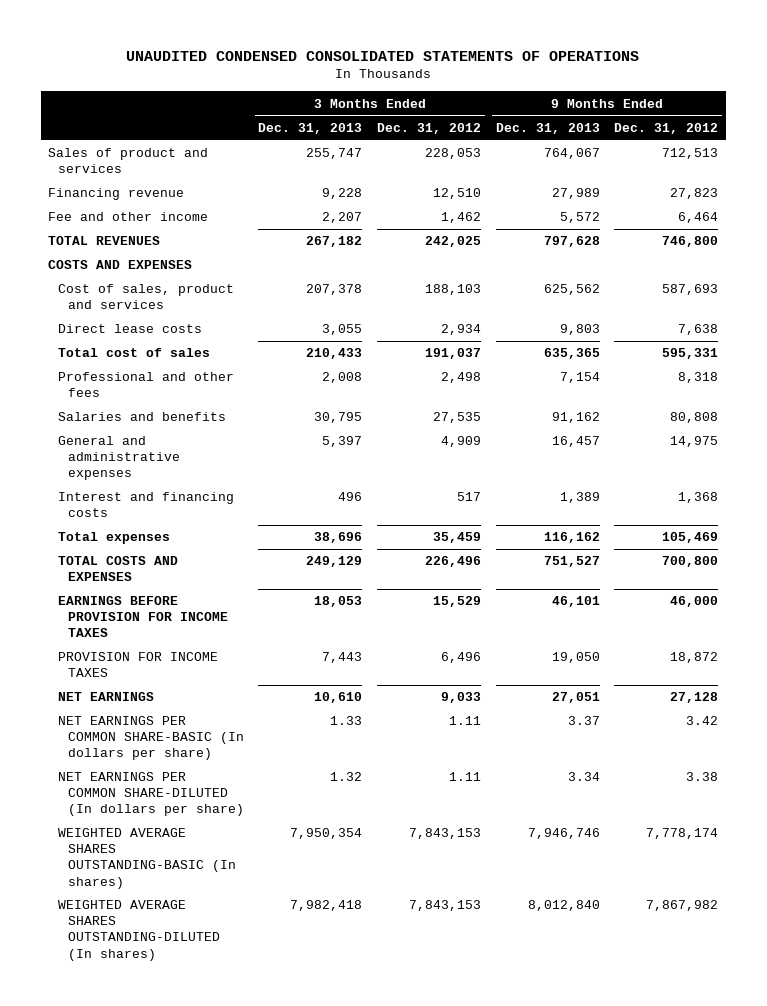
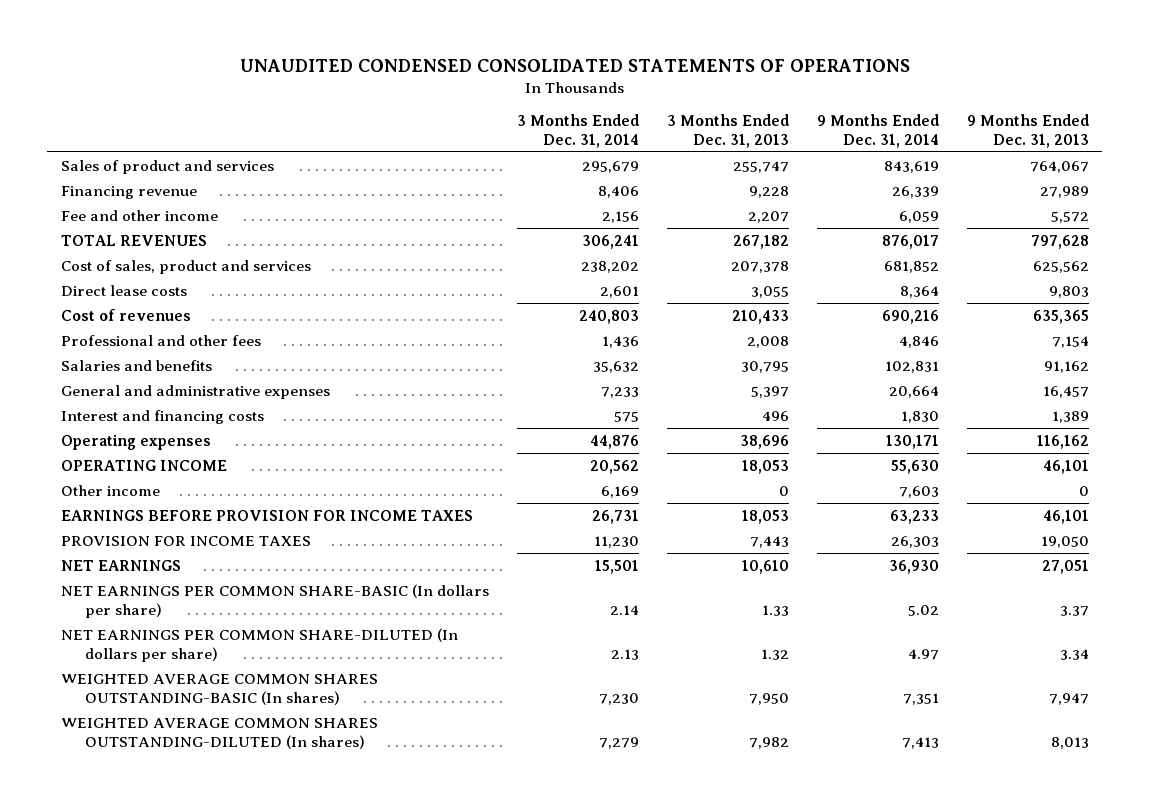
- | 3 Months Ended Dec. 31, 2013 | 3 Months Ended Dec. 31, 2012 | 9 Months Ended Dec. 31, 2013 | 9 Months Ended Dec. 31, 2012
+ | 3 Months Ended Dec. 31, 2014 | 3 Months Ended Dec. 31, 2013 | 9 Months Ended Dec. 31, 2014 | 9 Months Ended Dec. 31, 2013
- COSTS AND EXPENSES
- Total cost of sales | 210,433 | 191,037 | 635,365 | 595,331
+ Cost of revenues | 240,803 | 210,433 | 690,216 | 635,365
- Total expenses | 38,696 | 35,459 | 116,162 | 105,469
- TOTAL COSTS AND EXPENSES | 249,129 | 226,496 | 751,527 | 700,800
+ Operating expenses | 44,876 | 38,696 | 130,171 | 116,162
+ OPERATING INCOME | 20,562 | 18,053 | 55,630 | 46,101
+ Other income | 6,169 | 0 | 7,603 | 0
- WEIGHTED AVERAGE SHARES OUTSTANDING-BASIC (In shares) | 7,950,354 | 7,843,153 | 7,946,746 | 7,778,174
- WEIGHTED AVERAGE SHARES OUTSTANDING-DILUTED (In shares) | 7,982,418 | 7,843,153 | 8,012,840 | 7,867,982
+ WEIGHTED AVERAGE COMMON SHARES OUTSTANDING-BASIC (In shares) | 7,230 | 7,950 | 7,351 | 7,947
+ WEIGHTED AVERAGE COMMON SHARES OUTSTANDING-DILUTED (In shares) | 7,279 | 7,982 | 7,413 | 8,013

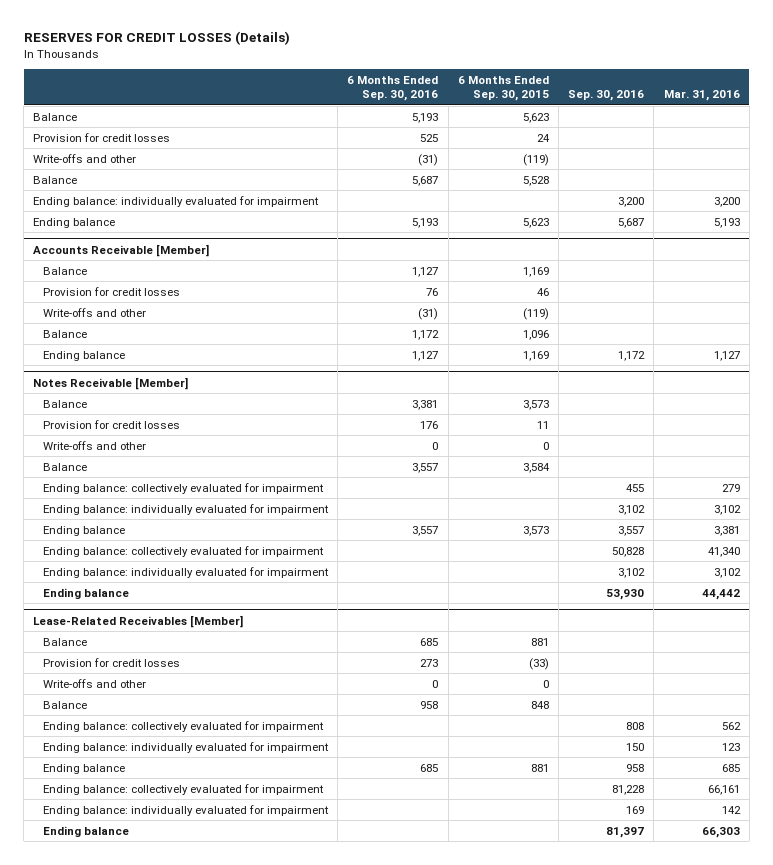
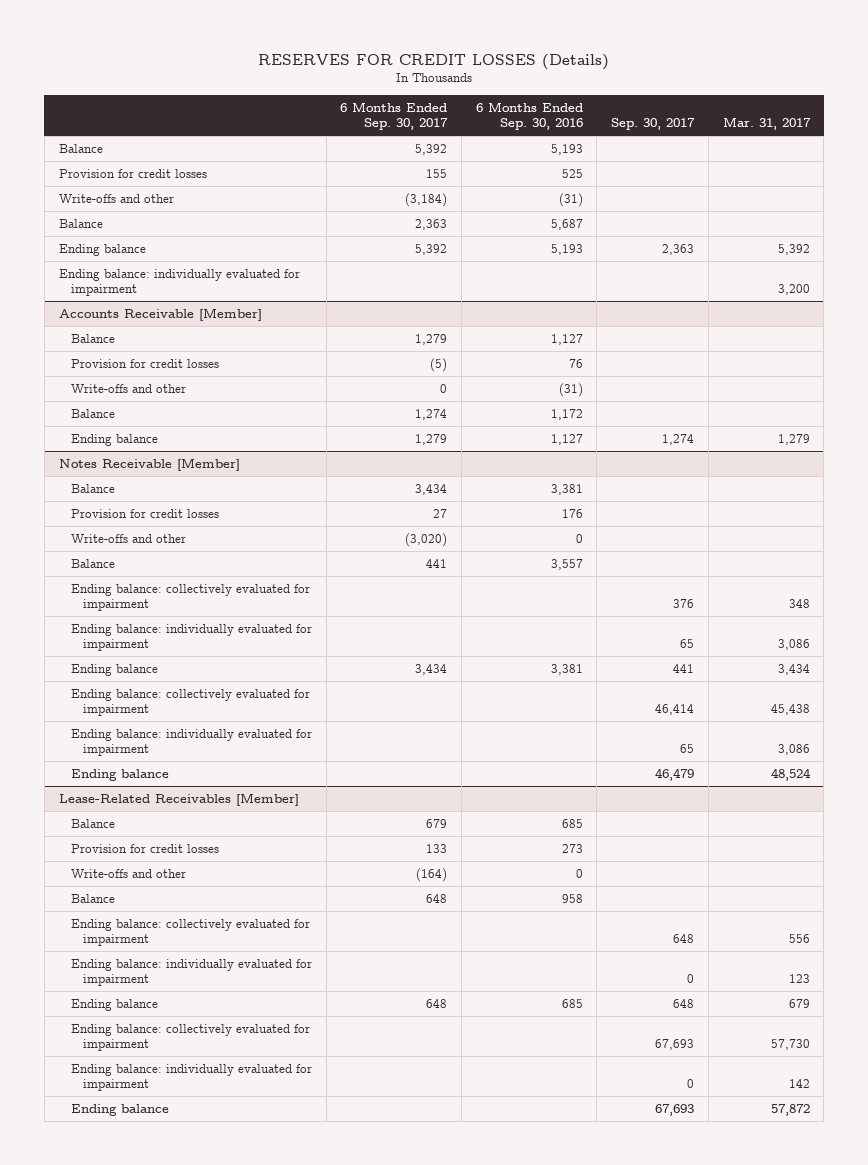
- | 6 Months Ended Sep. 30, 2016 | 6 Months Ended Sep. 30, 2015 | Sep. 30, 2016 | Mar. 31, 2016
+ | 6 Months Ended Sep. 30, 2017 | 6 Months Ended Sep. 30, 2016 | Sep. 30, 2017 | Mar. 31, 2017
moved down: Ending balance: individually evaluated for impairment | | | | 3,200
@ Notes Receivable [Member]
- Ending balance | 3,557 | 3,573 | 3,557 | 3,381
+ Ending balance | 3,434 | 3,381 | 441 | 3,434

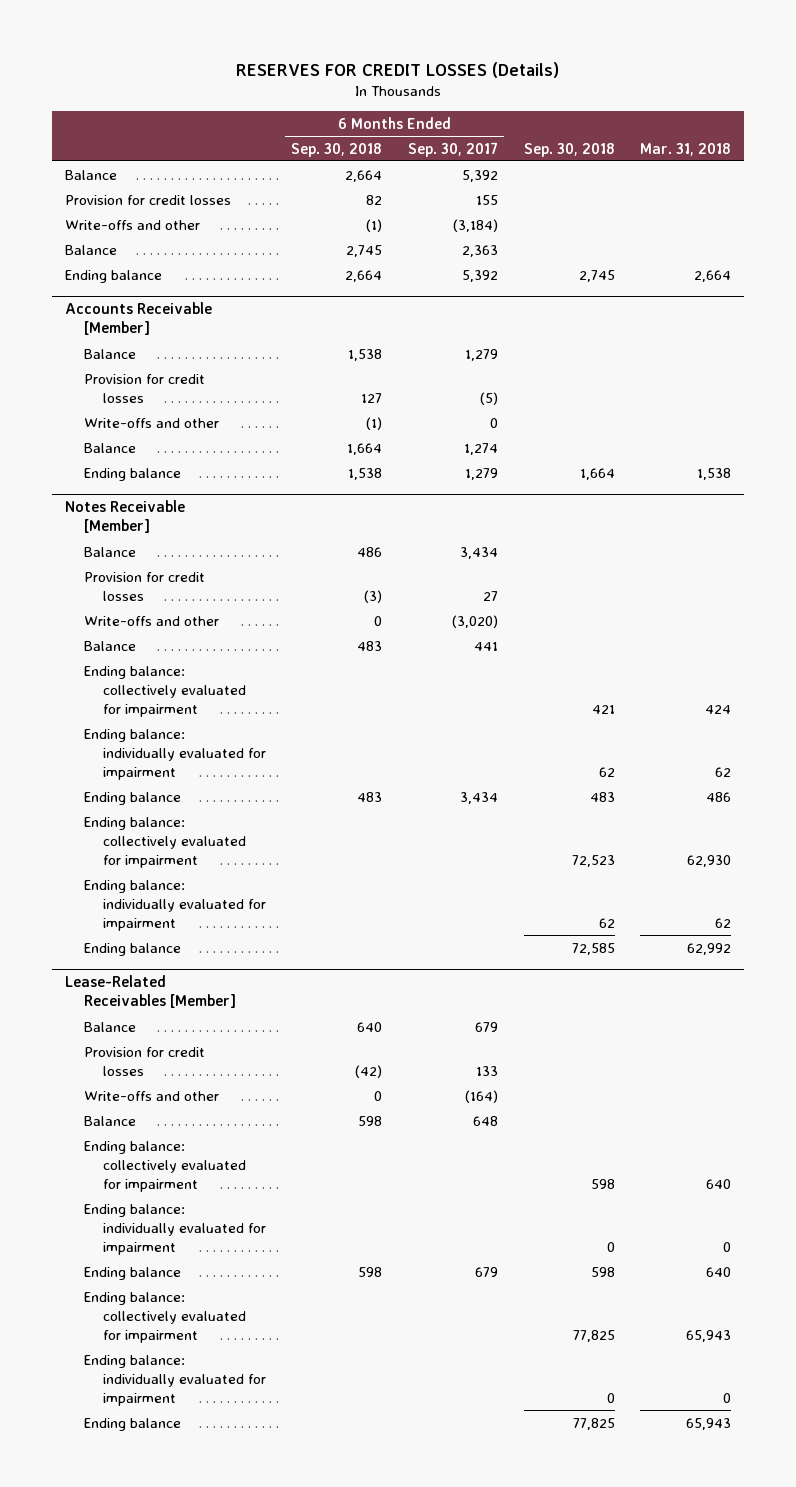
- | 6 Months Ended Sep. 30, 2017 | 6 Months Ended Sep. 30, 2016 | Sep. 30, 2017 | Mar. 31, 2017
+ | 6 Months Ended Sep. 30, 2018 | 6 Months Ended Sep. 30, 2017 | Sep. 30, 2018 | Mar. 31, 2018
- Ending balance: individually evaluated for impairment | | | | 3,200
@ Lease-Related Receivables [Member]
- Ending balance | 648 | 685 | 648 | 679
+ Ending balance | 598 | 679 | 598 | 640

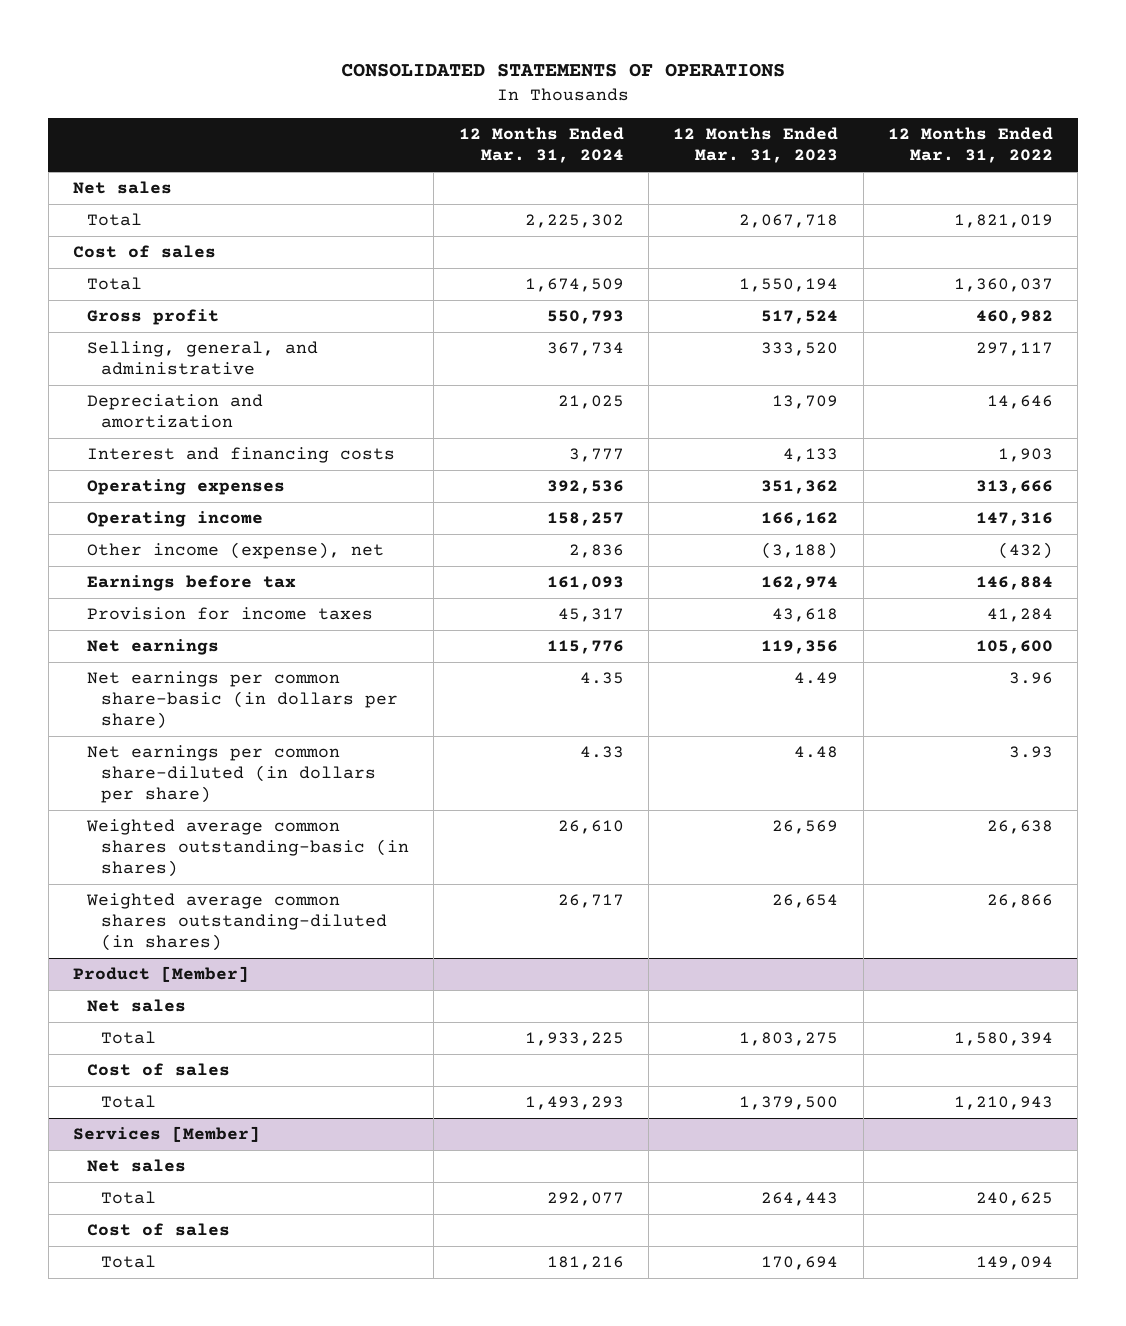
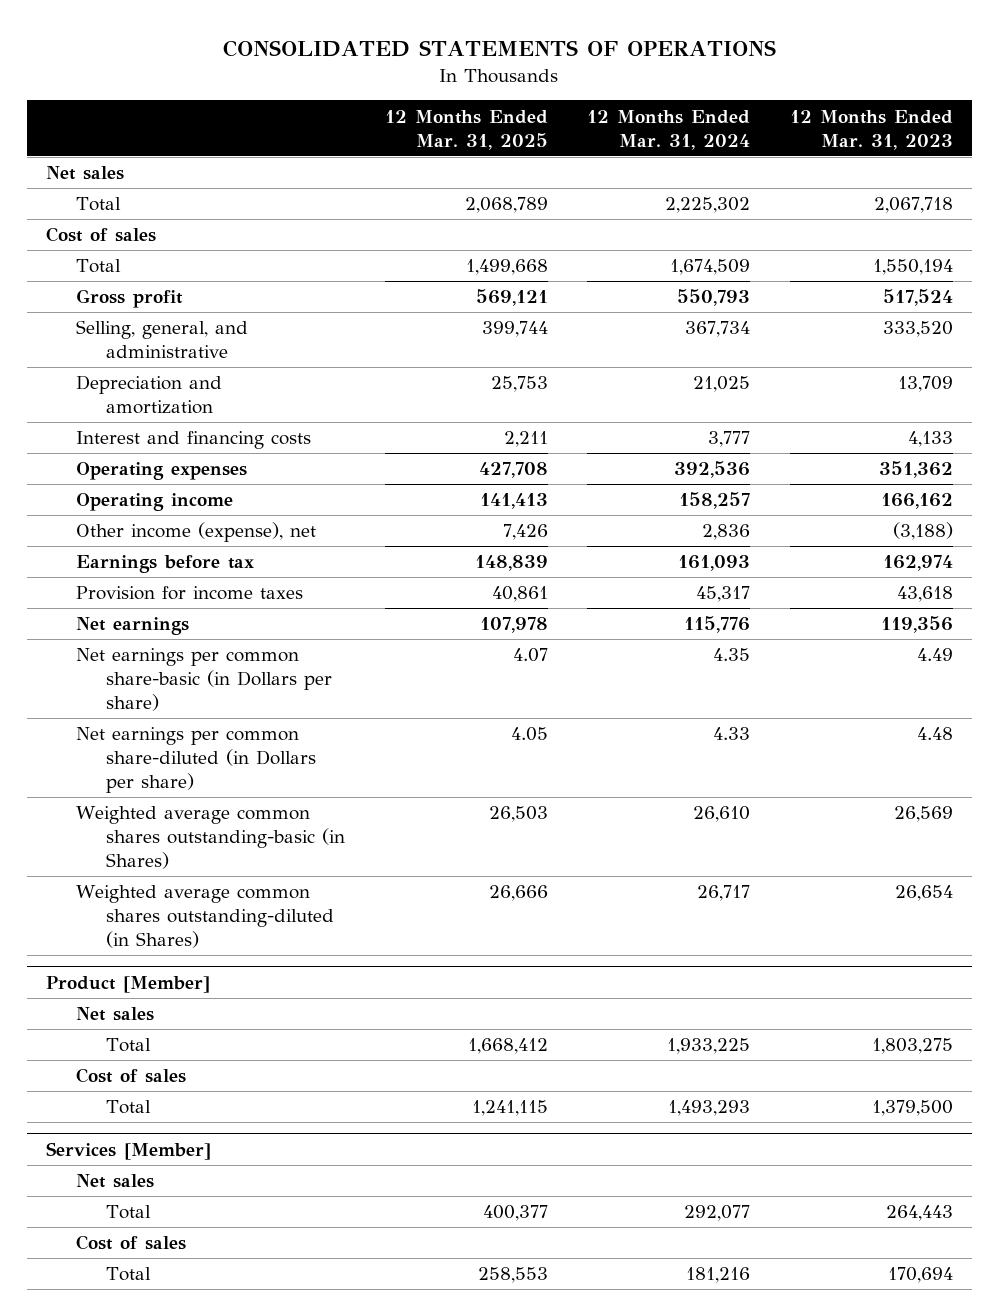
- | 12 Months Ended Mar. 31, 2024 | 12 Months Ended Mar. 31, 2023 | 12 Months Ended Mar. 31, 2022
+ | 12 Months Ended Mar. 31, 2025 | 12 Months Ended Mar. 31, 2024 | 12 Months Ended Mar. 31, 2023
- Net earnings per common share-basic (in dollars per share) | 4.35 | 4.49 | 3.96
- Net earnings per common share-diluted (in dollars per share) | 4.33 | 4.48 | 3.93
- Weighted average common shares outstanding-basic (in shares) | 26,610 | 26,569 | 26,638
- Weighted average common shares outstanding-diluted (in shares) | 26,717 | 26,654 | 26,866
+ Net earnings per common share-basic (in Dollars per share) | 4.07 | 4.35 | 4.49
+ Net earnings per common share-diluted (in Dollars per share) | 4.05 | 4.33 | 4.48
+ Weighted average common shares outstanding-basic (in Shares) | 26,503 | 26,610 | 26,569
+ Weighted average common shares outstanding-diluted (in Shares) | 26,666 | 26,717 | 26,654

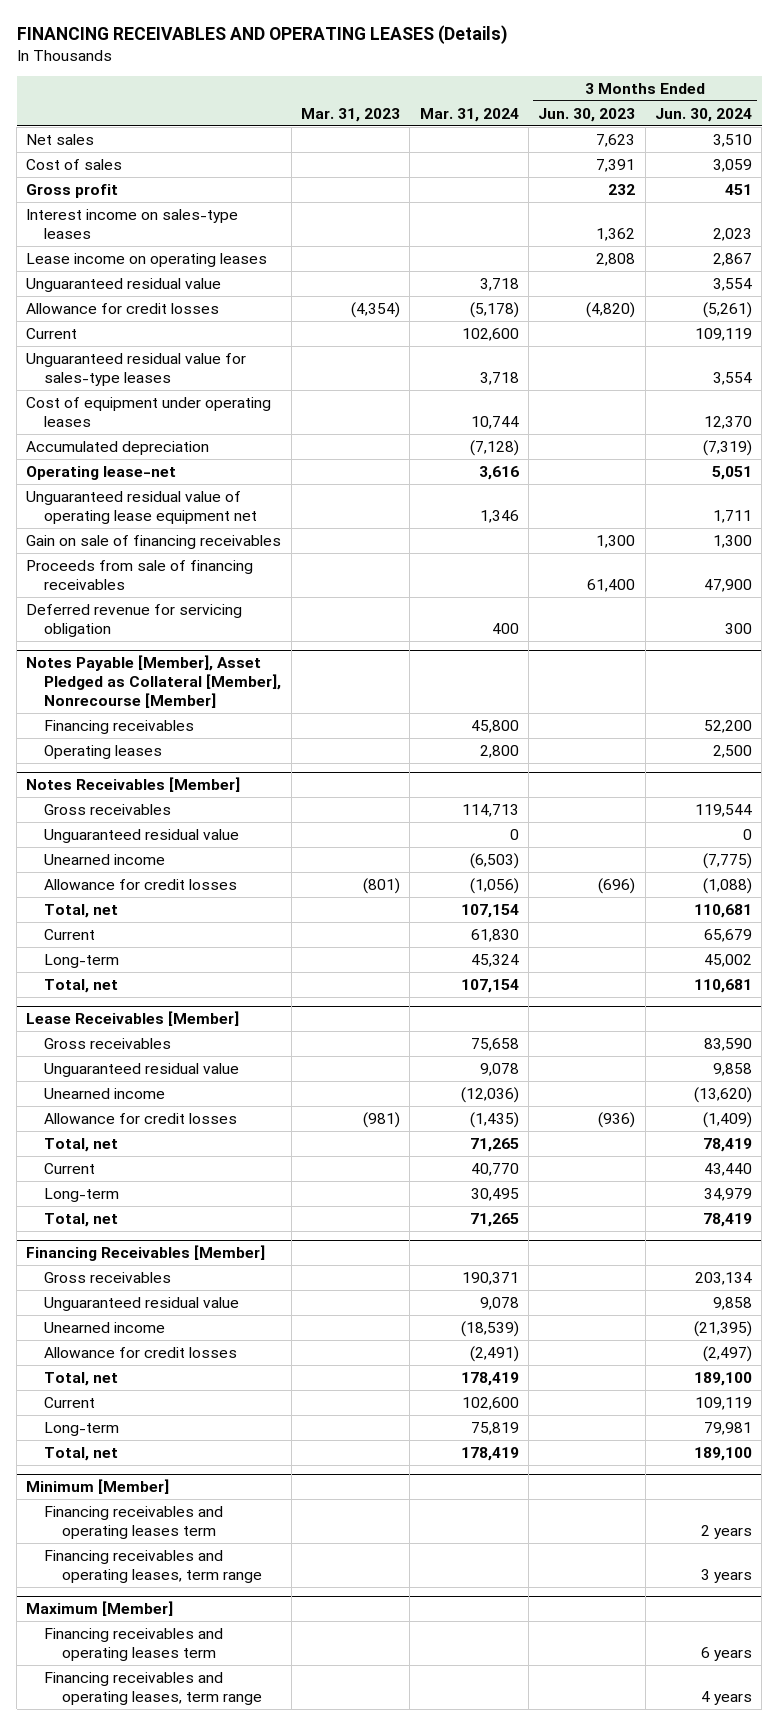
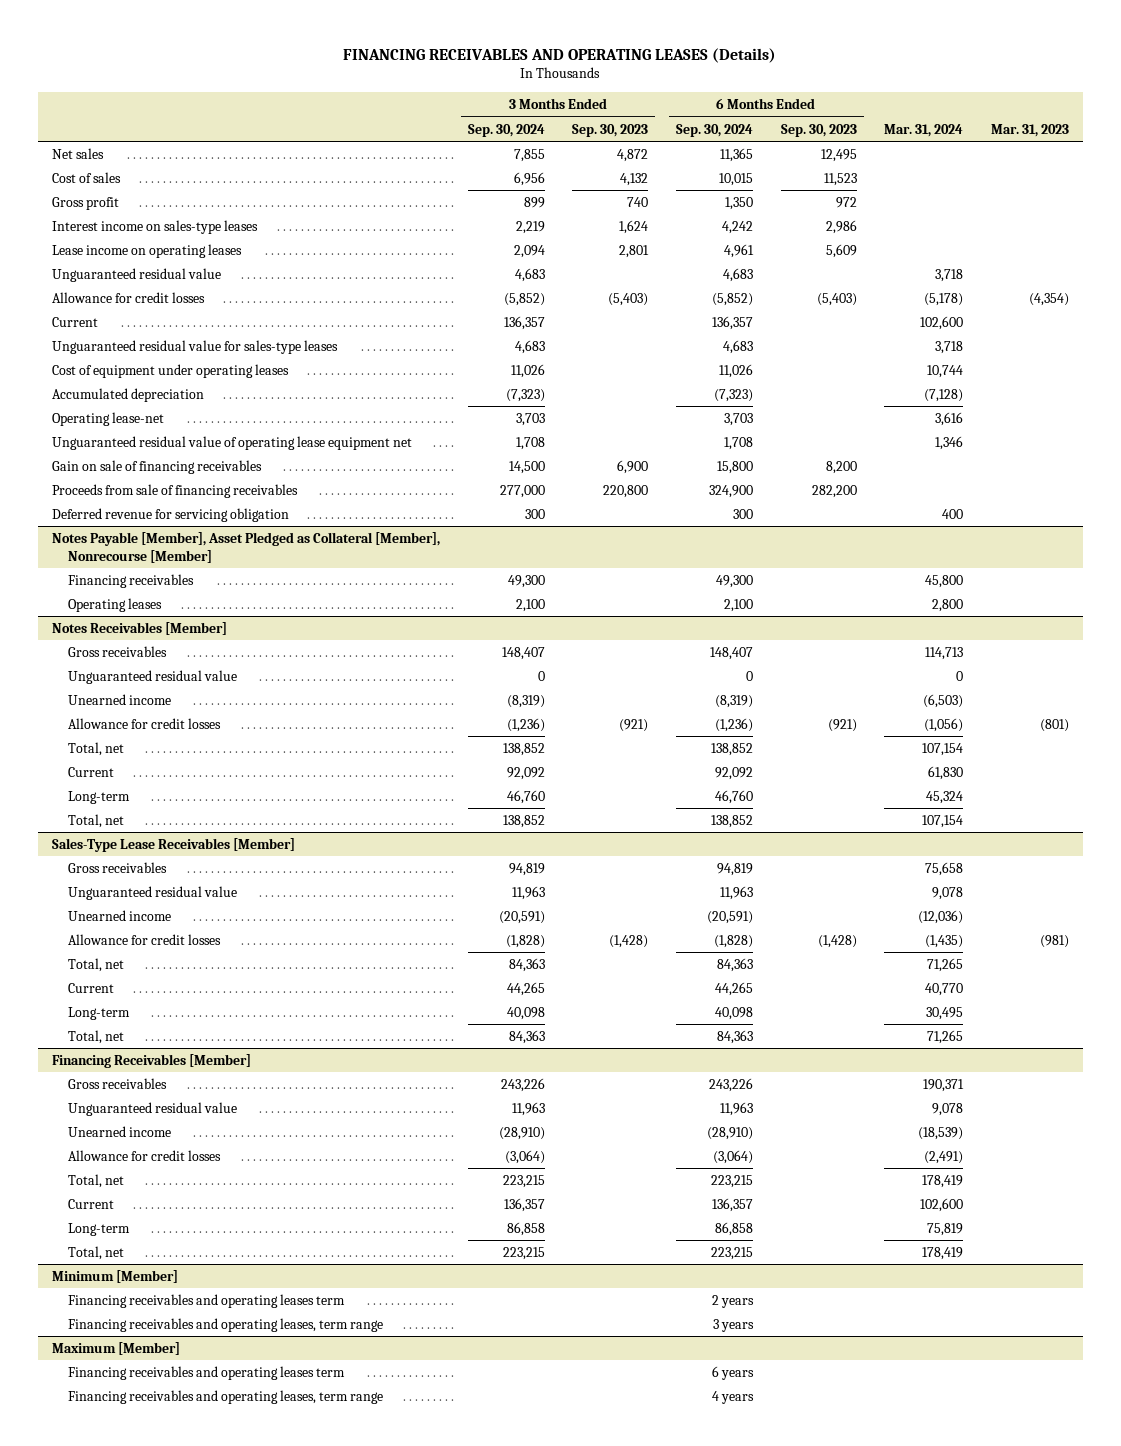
- | Mar. 31, 2023 | Mar. 31, 2024 | 3 Months Ended Jun. 30, 2023 | 3 Months Ended Jun. 30, 2024
+ | 3 Months Ended Sep. 30, 2024 | 3 Months Ended Sep. 30, 2023 | 6 Months Ended Sep. 30, 2024 | 6 Months Ended Sep. 30, 2023 | Mar. 31, 2024 | Mar. 31, 2023
- Lease Receivables [Member]
+ Sales-Type Lease Receivables [Member]

